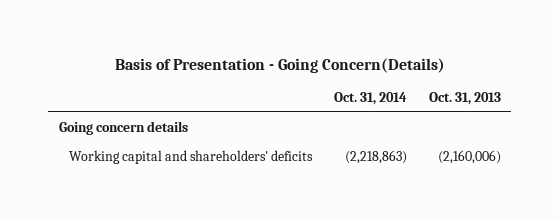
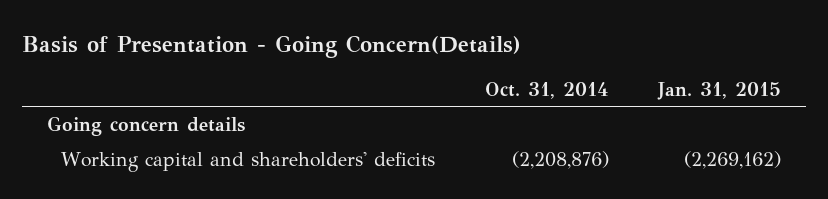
- | Oct. 31, 2014 | Oct. 31, 2013
+ | Oct. 31, 2014 | Jan. 31, 2015
- Working capital and shareholders' deficits | (2,218,863) | (2,160,006)
+ Working capital and shareholders' deficits | (2,208,876) | (2,269,162)

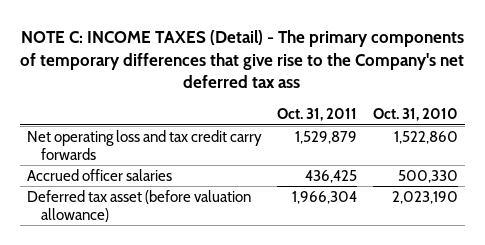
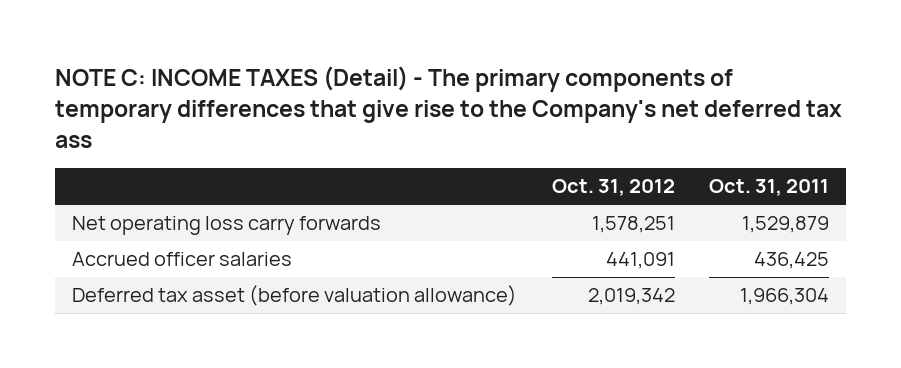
- | Oct. 31, 2011 | Oct. 31, 2010
+ | Oct. 31, 2012 | Oct. 31, 2011
- Net operating loss and tax credit carry forwards | 1,529,879 | 1,522,860
+ Net operating loss carry forwards | 1,578,251 | 1,529,879

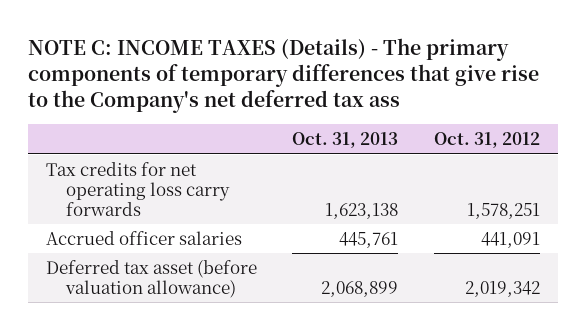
- NOTE C: INCOME TAXES (Detail) - The primary components of temporary differences that give rise to the Company's net deferred tax ass
+ NOTE C: INCOME TAXES (Details) - The primary components of temporary differences that give rise to the Company's net deferred tax ass
- | Oct. 31, 2012 | Oct. 31, 2011
+ | Oct. 31, 2013 | Oct. 31, 2012
- Net operating loss carry forwards | 1,578,251 | 1,529,879
+ Tax credits for net operating loss carry forwards | 1,623,138 | 1,578,251

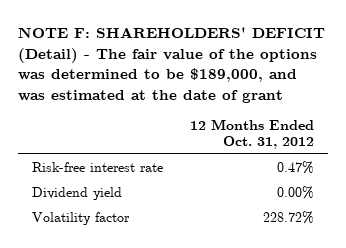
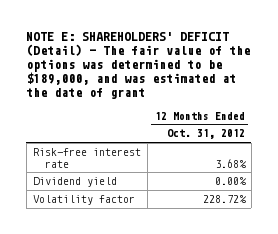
- NOTE F: SHAREHOLDERS' DEFICIT (Detail) - The fair value of the options was determined to be $189,000, and was estimated at the date of grant
+ NOTE E: SHAREHOLDERS' DEFICIT (Detail) - The fair value of the options was determined to be $189,000, and was estimated at the date of grant
- Risk-free interest rate | 0.47%
+ Risk-free interest rate | 3.68%

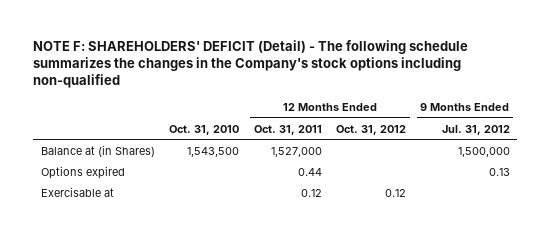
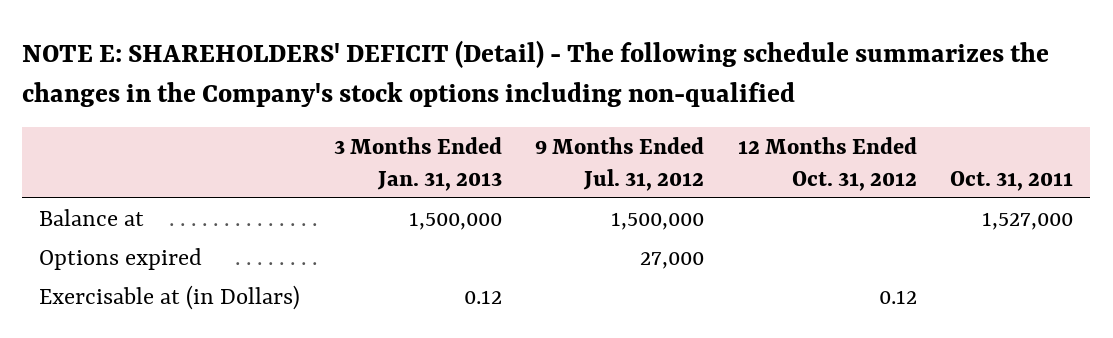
- NOTE F: SHAREHOLDERS' DEFICIT (Detail) - The following schedule summarizes the changes in the Company's stock options including non-qualified
+ NOTE E: SHAREHOLDERS' DEFICIT (Detail) - The following schedule summarizes the changes in the Company's stock options including non-qualified
- | Oct. 31, 2010 | 12 Months Ended Oct. 31, 2011 | 12 Months Ended Oct. 31, 2012 | 9 Months Ended Jul. 31, 2012
+ | 3 Months Ended Jan. 31, 2013 | 9 Months Ended Jul. 31, 2012 | 12 Months Ended Oct. 31, 2012 | Oct. 31, 2011
- Balance at (in Shares) | 1,543,500 | 1,527,000 | | 1,500,000
- Options expired | | 0.44 | | 0.13
- Exercisable at | | 0.12 | 0.12 |
+ Balance at | 1,500,000 | 1,500,000 | | 1,527,000
+ Options expired | | 27,000 | |
+ Exercisable at (in Dollars) | 0.12 | | 0.12 |

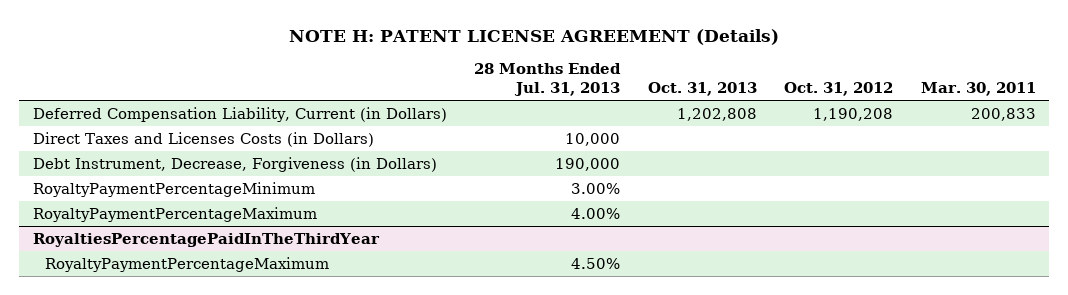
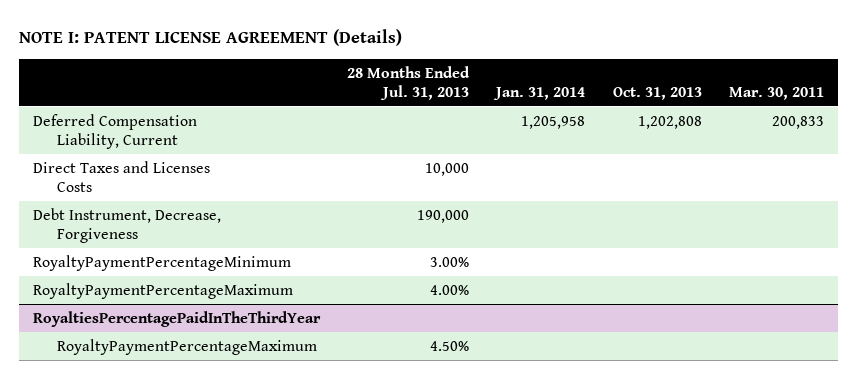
- NOTE H: PATENT LICENSE AGREEMENT (Details)
+ NOTE I: PATENT LICENSE AGREEMENT (Details)
- | 28 Months Ended Jul. 31, 2013 | Oct. 31, 2013 | Oct. 31, 2012 | Mar. 30, 2011
+ | 28 Months Ended Jul. 31, 2013 | Jan. 31, 2014 | Oct. 31, 2013 | Mar. 30, 2011
- Deferred Compensation Liability, Current (in Dollars) | | 1,202,808 | 1,190,208 | 200,833
- Direct Taxes and Licenses Costs (in Dollars) | 10,000 | | |
- Debt Instrument, Decrease, Forgiveness (in Dollars) | 190,000 | | |
+ Deferred Compensation Liability, Current | | 1,205,958 | 1,202,808 | 200,833
+ Direct Taxes and Licenses Costs | 10,000 | | |
+ Debt Instrument, Decrease, Forgiveness | 190,000 | | |

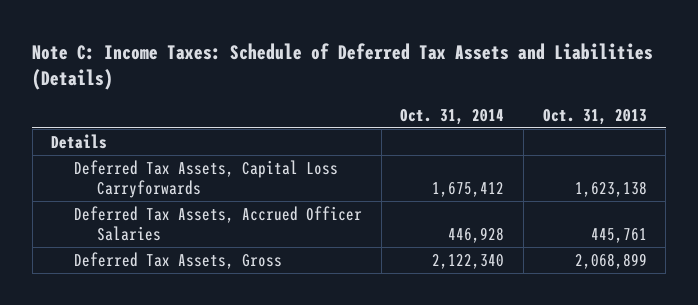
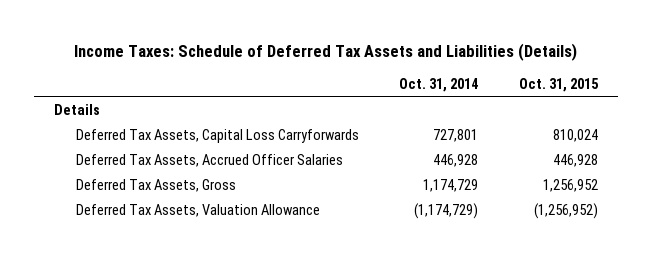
- Note C: Income Taxes: Schedule of Deferred Tax Assets and Liabilities (Details)
+ Income Taxes: Schedule of Deferred Tax Assets and Liabilities (Details)
- | Oct. 31, 2014 | Oct. 31, 2013
+ | Oct. 31, 2014 | Oct. 31, 2015
- Deferred Tax Assets, Capital Loss Carryforwards | 1,675,412 | 1,623,138
+ Deferred Tax Assets, Capital Loss Carryforwards | 727,801 | 810,024
- Deferred Tax Assets, Gross | 2,122,340 | 2,068,899
+ Deferred Tax Assets, Gross | 1,174,729 | 1,256,952
+ Deferred Tax Assets, Valuation Allowance | (1,174,729) | (1,256,952)

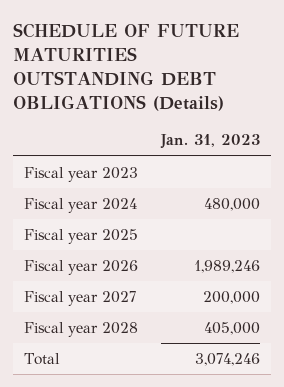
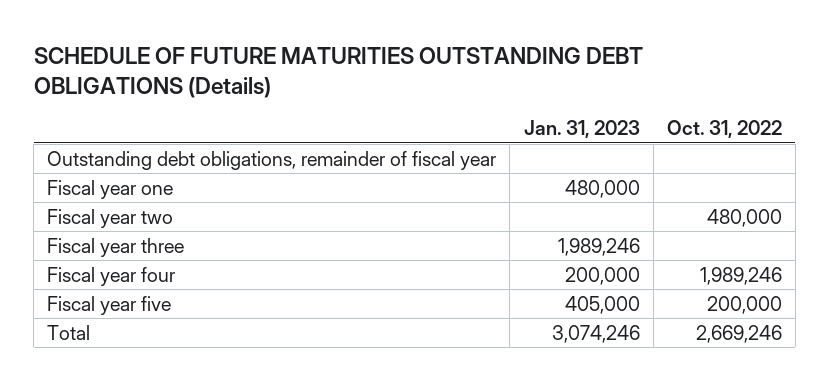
- | Jan. 31, 2023
+ | Jan. 31, 2023 | Oct. 31, 2022
- Fiscal year 2023
- Fiscal year 2024 | 480,000
- Fiscal year 2025
- Fiscal year 2026 | 1,989,246
- Fiscal year 2027 | 200,000
- Fiscal year 2028 | 405,000
+ Outstanding debt obligations, remainder of fiscal year
+ Fiscal year one | 480,000 |
+ Fiscal year two | | 480,000
+ Fiscal year three | 1,989,246 |
+ Fiscal year four | 200,000 | 1,989,246
+ Fiscal year five | 405,000 | 200,000

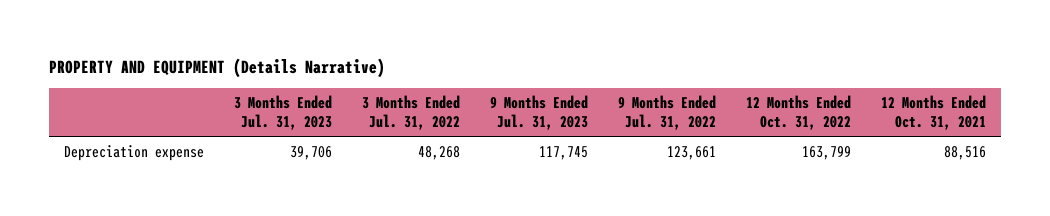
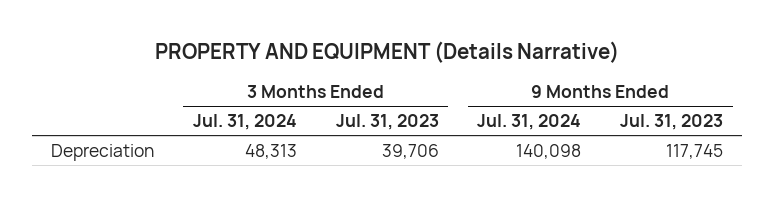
- | 3 Months Ended Jul. 31, 2023 | 3 Months Ended Jul. 31, 2022 | 9 Months Ended Jul. 31, 2023 | 9 Months Ended Jul. 31, 2022 | 12 Months Ended Oct. 31, 2022 | 12 Months Ended Oct. 31, 2021
+ | 3 Months Ended Jul. 31, 2024 | 3 Months Ended Jul. 31, 2023 | 9 Months Ended Jul. 31, 2024 | 9 Months Ended Jul. 31, 2023
- Depreciation expense | 39,706 | 48,268 | 117,745 | 123,661 | 163,799 | 88,516
+ Depreciation | 48,313 | 39,706 | 140,098 | 117,745

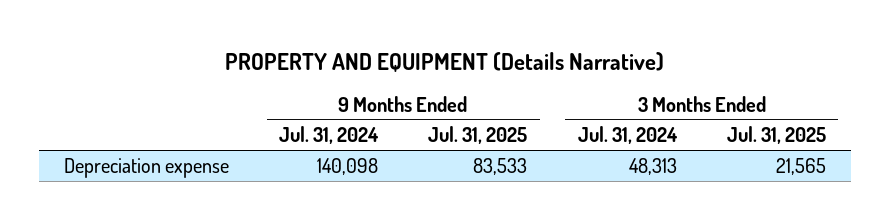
- | 3 Months Ended Jul. 31, 2024 | 3 Months Ended Jul. 31, 2023 | 9 Months Ended Jul. 31, 2024 | 9 Months Ended Jul. 31, 2023
+ | 9 Months Ended Jul. 31, 2024 | 9 Months Ended Jul. 31, 2025 | 3 Months Ended Jul. 31, 2024 | 3 Months Ended Jul. 31, 2025
- Depreciation | 48,313 | 39,706 | 140,098 | 117,745
+ Depreciation expense | 140,098 | 83,533 | 48,313 | 21,565

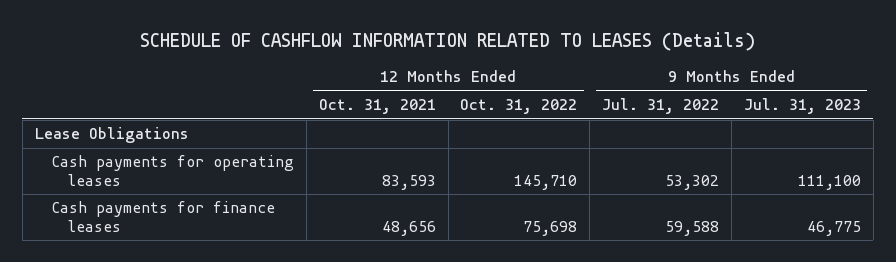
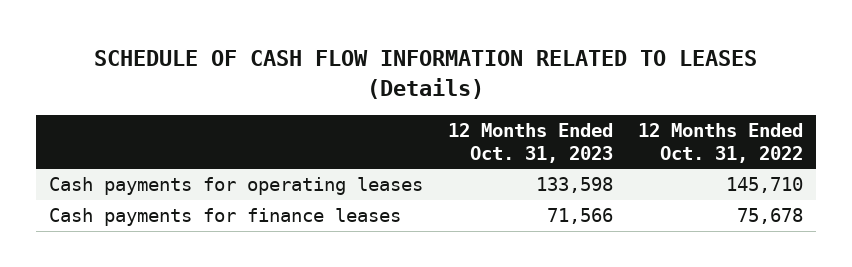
- SCHEDULE OF CASHFLOW INFORMATION RELATED TO LEASES (Details)
+ SCHEDULE OF CASH FLOW INFORMATION RELATED TO LEASES (Details)
- | 12 Months Ended Oct. 31, 2021 | 12 Months Ended Oct. 31, 2022 | 9 Months Ended Jul. 31, 2022 | 9 Months Ended Jul. 31, 2023
+ | 12 Months Ended Oct. 31, 2023 | 12 Months Ended Oct. 31, 2022
- Lease Obligations
- Cash payments for finance leases | 48,656 | 75,698 | 59,588 | 46,775
+ Cash payments for finance leases | 71,566 | 75,678

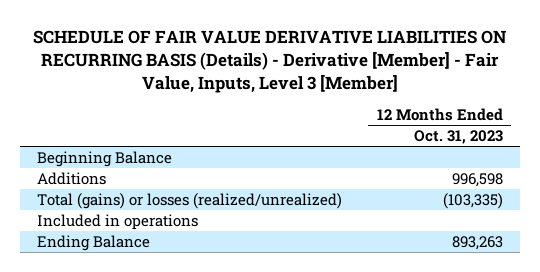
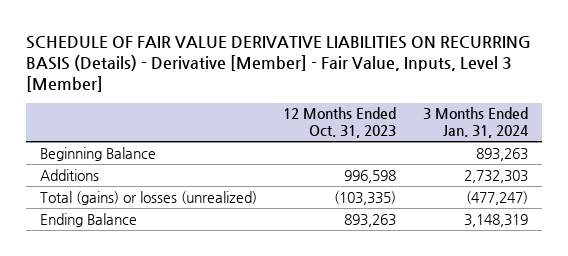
- | 12 Months Ended Oct. 31, 2023
+ | 12 Months Ended Oct. 31, 2023 | 3 Months Ended Jan. 31, 2024
- Total (gains) or losses (realized/unrealized) | (103,335)
- Included in operations
+ Total (gains) or losses (unrealized) | (103,335) | (477,247)

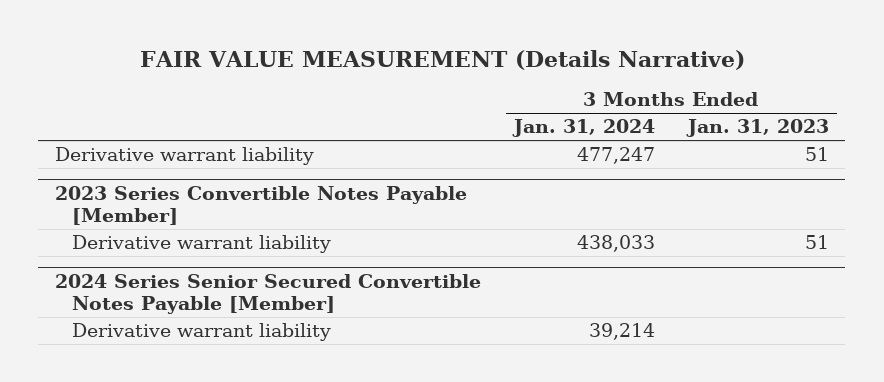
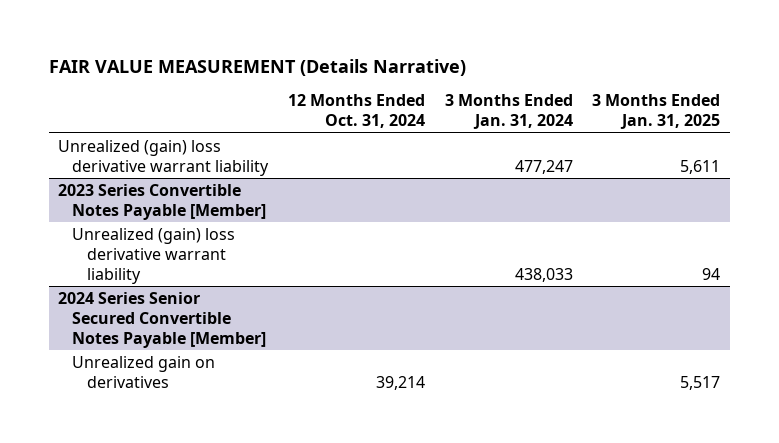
- | 3 Months Ended Jan. 31, 2024 | 3 Months Ended Jan. 31, 2023
+ | 12 Months Ended Oct. 31, 2024 | 3 Months Ended Jan. 31, 2024 | 3 Months Ended Jan. 31, 2025
- Derivative warrant liability | 477,247 | 51
+ Unrealized (gain) loss derivative warrant liability | | 477,247 | 5,611
@ 2023 Series Convertible Notes Payable [Member]
- Derivative warrant liability | 438,033 | 51
+ Unrealized (gain) loss derivative warrant liability | | 438,033 | 94
@ 2024 Series Senior Secured Convertible Notes Payable [Member]
- Derivative warrant liability | 39,214 |
+ Unrealized gain on derivatives | 39,214 | | 5,517

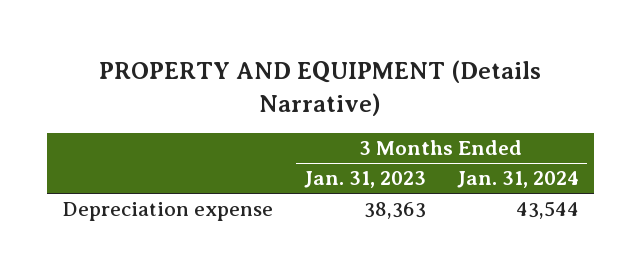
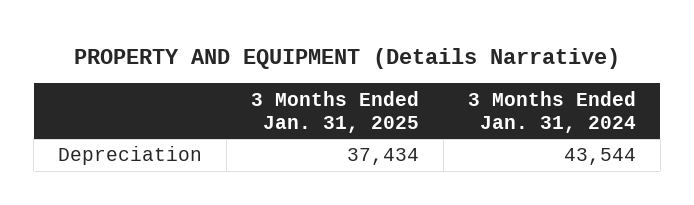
- | 3 Months Ended Jan. 31, 2023 | 3 Months Ended Jan. 31, 2024
+ | 3 Months Ended Jan. 31, 2025 | 3 Months Ended Jan. 31, 2024
- Depreciation expense | 38,363 | 43,544
+ Depreciation | 37,434 | 43,544

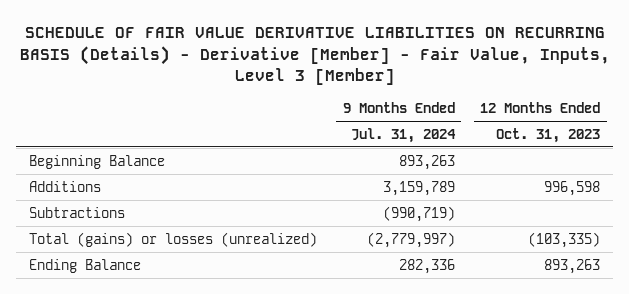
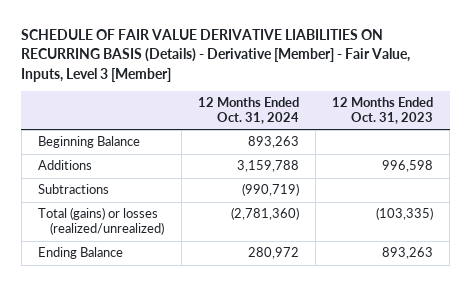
- | 9 Months Ended Jul. 31, 2024 | 12 Months Ended Oct. 31, 2023
+ | 12 Months Ended Oct. 31, 2024 | 12 Months Ended Oct. 31, 2023
- Total (gains) or losses (unrealized) | (2,779,997) | (103,335)
+ Total (gains) or losses (realized/unrealized) | (2,781,360) | (103,335)

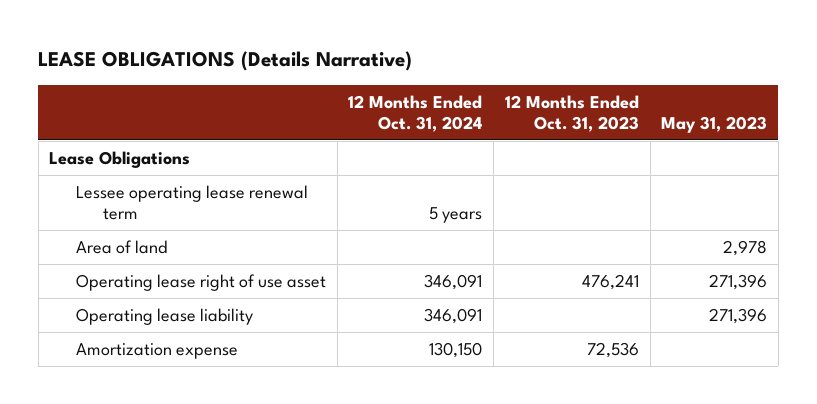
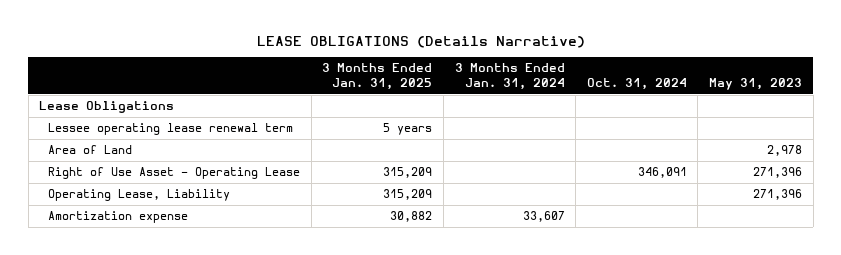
- | 12 Months Ended Oct. 31, 2024 | 12 Months Ended Oct. 31, 2023 | May 31, 2023
+ | 3 Months Ended Jan. 31, 2025 | 3 Months Ended Jan. 31, 2024 | Oct. 31, 2024 | May 31, 2023
- Area of land | | | 2,978
- Operating lease right of use asset | 346,091 | 476,241 | 271,396
- Operating lease liability | 346,091 | | 271,396
+ Area of Land | | | | 2,978
+ Right of Use Asset - Operating Lease | 315,209 | | 346,091 | 271,396
+ Operating Lease, Liability | 315,209 | | | 271,396

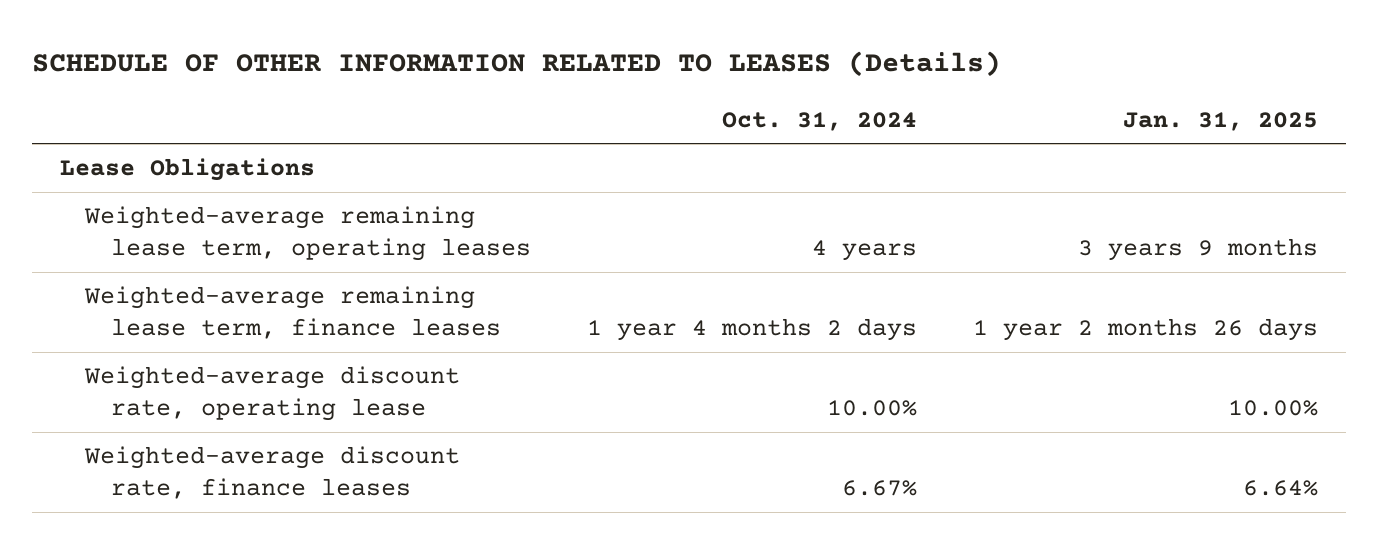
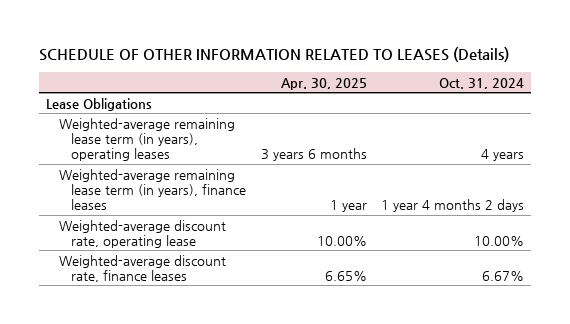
- | Oct. 31, 2024 | Jan. 31, 2025
+ | Apr. 30, 2025 | Oct. 31, 2024
- Weighted-average remaining lease term, operating leases | 4 years | 3 years 9 months
- Weighted-average remaining lease term, finance leases | 1 year 4 months 2 days | 1 year 2 months 26 days
+ Weighted-average remaining lease term (in years), operating leases | 3 years 6 months | 4 years
+ Weighted-average remaining lease term (in years), finance leases | 1 year | 1 year 4 months 2 days

